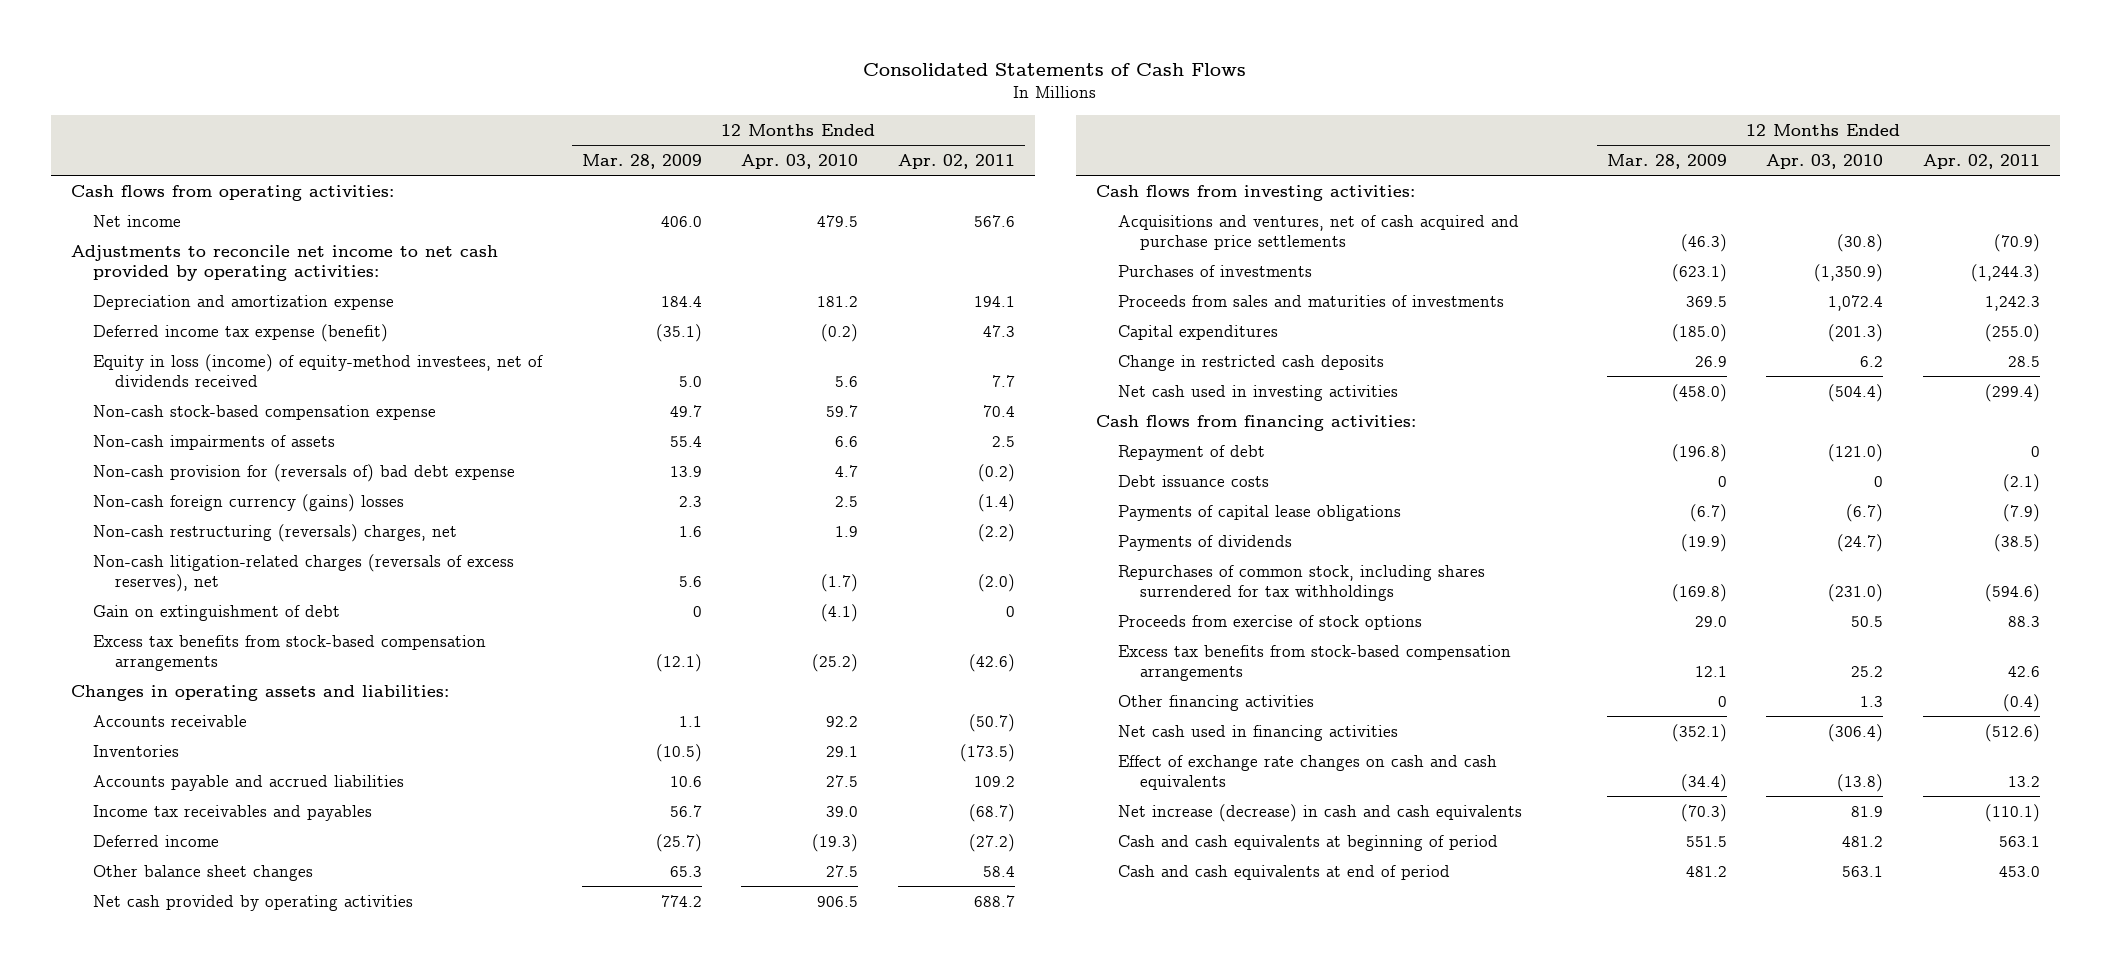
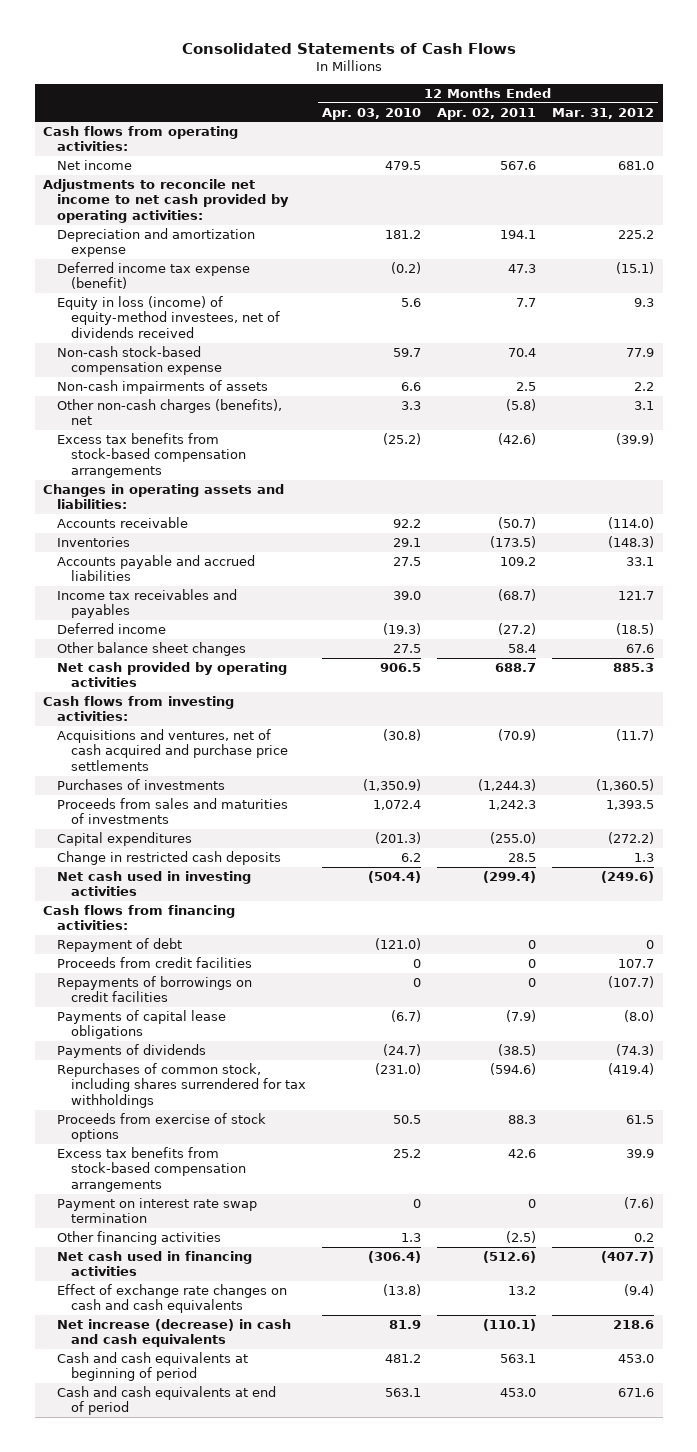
- | 12 Months Ended Mar. 28, 2009 | 12 Months Ended Apr. 03, 2010 | 12 Months Ended Apr. 02, 2011
+ | 12 Months Ended Apr. 03, 2010 | 12 Months Ended Apr. 02, 2011 | 12 Months Ended Mar. 31, 2012
- Non-cash provision for (reversals of) bad debt expense | 13.9 | 4.7 | (0.2)
- Non-cash foreign currency (gains) losses | 2.3 | 2.5 | (1.4)
- Non-cash restructuring (reversals) charges, net | 1.6 | 1.9 | (2.2)
- Non-cash litigation-related charges (reversals of excess reserves), net | 5.6 | (1.7) | (2.0)
- Gain on extinguishment of debt | 0 | (4.1) | 0
+ Other non-cash charges (benefits), net | 3.3 | (5.8) | 3.1
- Debt issuance costs | 0 | 0 | (2.1)
+ Proceeds from credit facilities | 0 | 0 | 107.7
+ Repayments of borrowings on credit facilities | 0 | 0 | (107.7)
- Other financing activities | 0 | 1.3 | (0.4)
+ Payment on interest rate swap termination | 0 | 0 | (7.6)
+ Other financing activities | 1.3 | (2.5) | 0.2

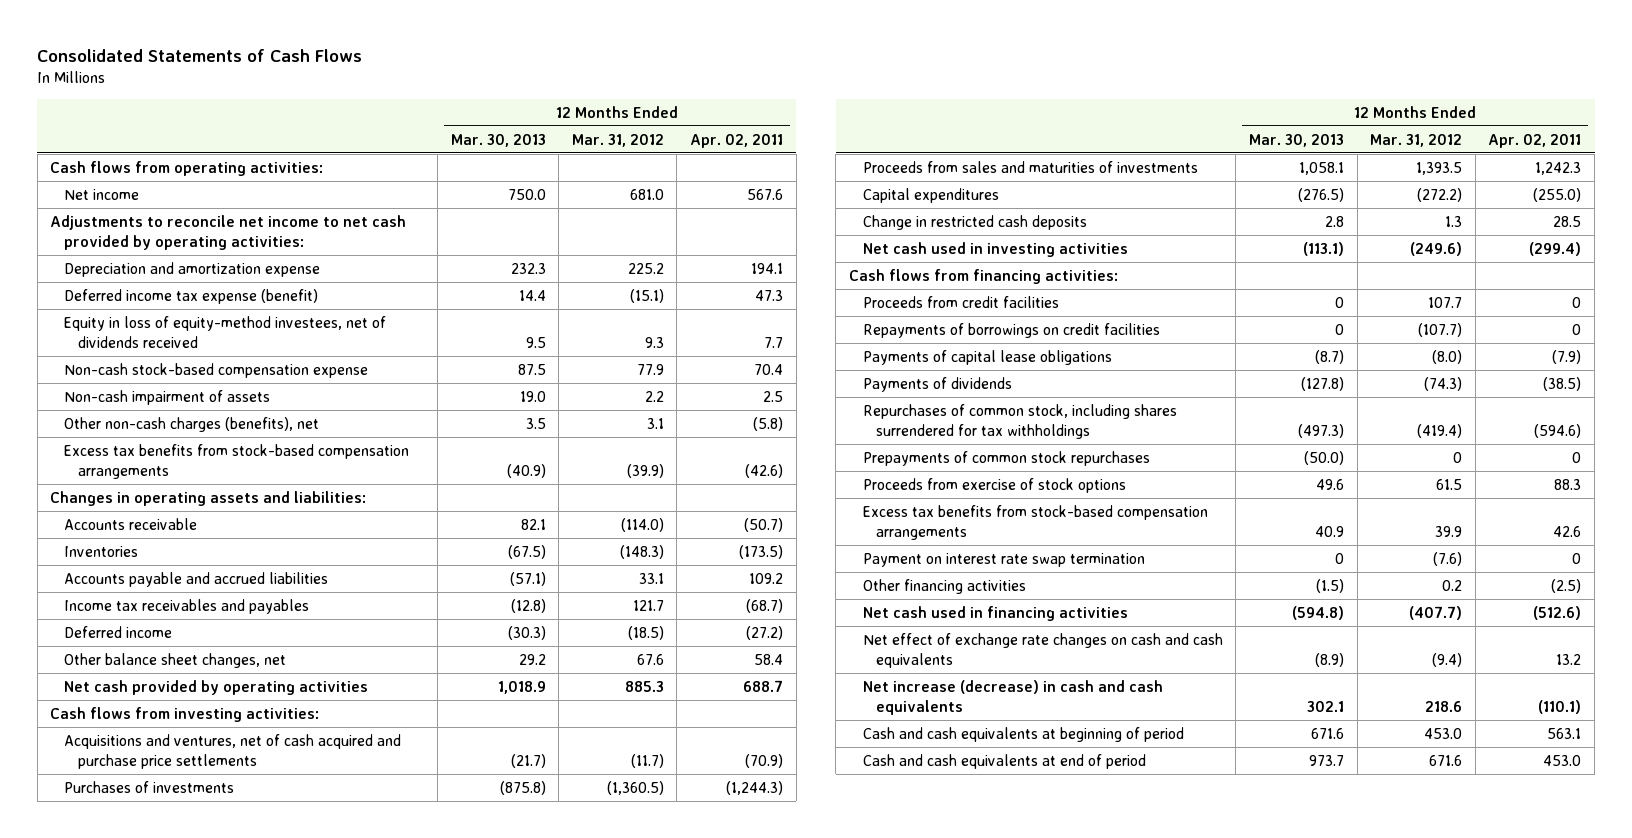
- | 12 Months Ended Apr. 03, 2010 | 12 Months Ended Apr. 02, 2011 | 12 Months Ended Mar. 31, 2012
+ | 12 Months Ended Mar. 30, 2013 | 12 Months Ended Mar. 31, 2012 | 12 Months Ended Apr. 02, 2011
- Equity in loss (income) of equity-method investees, net of dividends received | 5.6 | 7.7 | 9.3
+ Equity in loss of equity-method investees, net of dividends received | 9.5 | 9.3 | 7.7
- Non-cash impairments of assets | 6.6 | 2.5 | 2.2
+ Non-cash impairment of assets | 19.0 | 2.2 | 2.5
- Other balance sheet changes | 27.5 | 58.4 | 67.6
+ Other balance sheet changes, net | 29.2 | 67.6 | 58.4
- Repayment of debt | (121.0) | 0 | 0
+ Prepayments of common stock repurchases | (50.0) | 0 | 0
- Effect of exchange rate changes on cash and cash equivalents | (13.8) | 13.2 | (9.4)
+ Net effect of exchange rate changes on cash and cash equivalents | (8.9) | (9.4) | 13.2

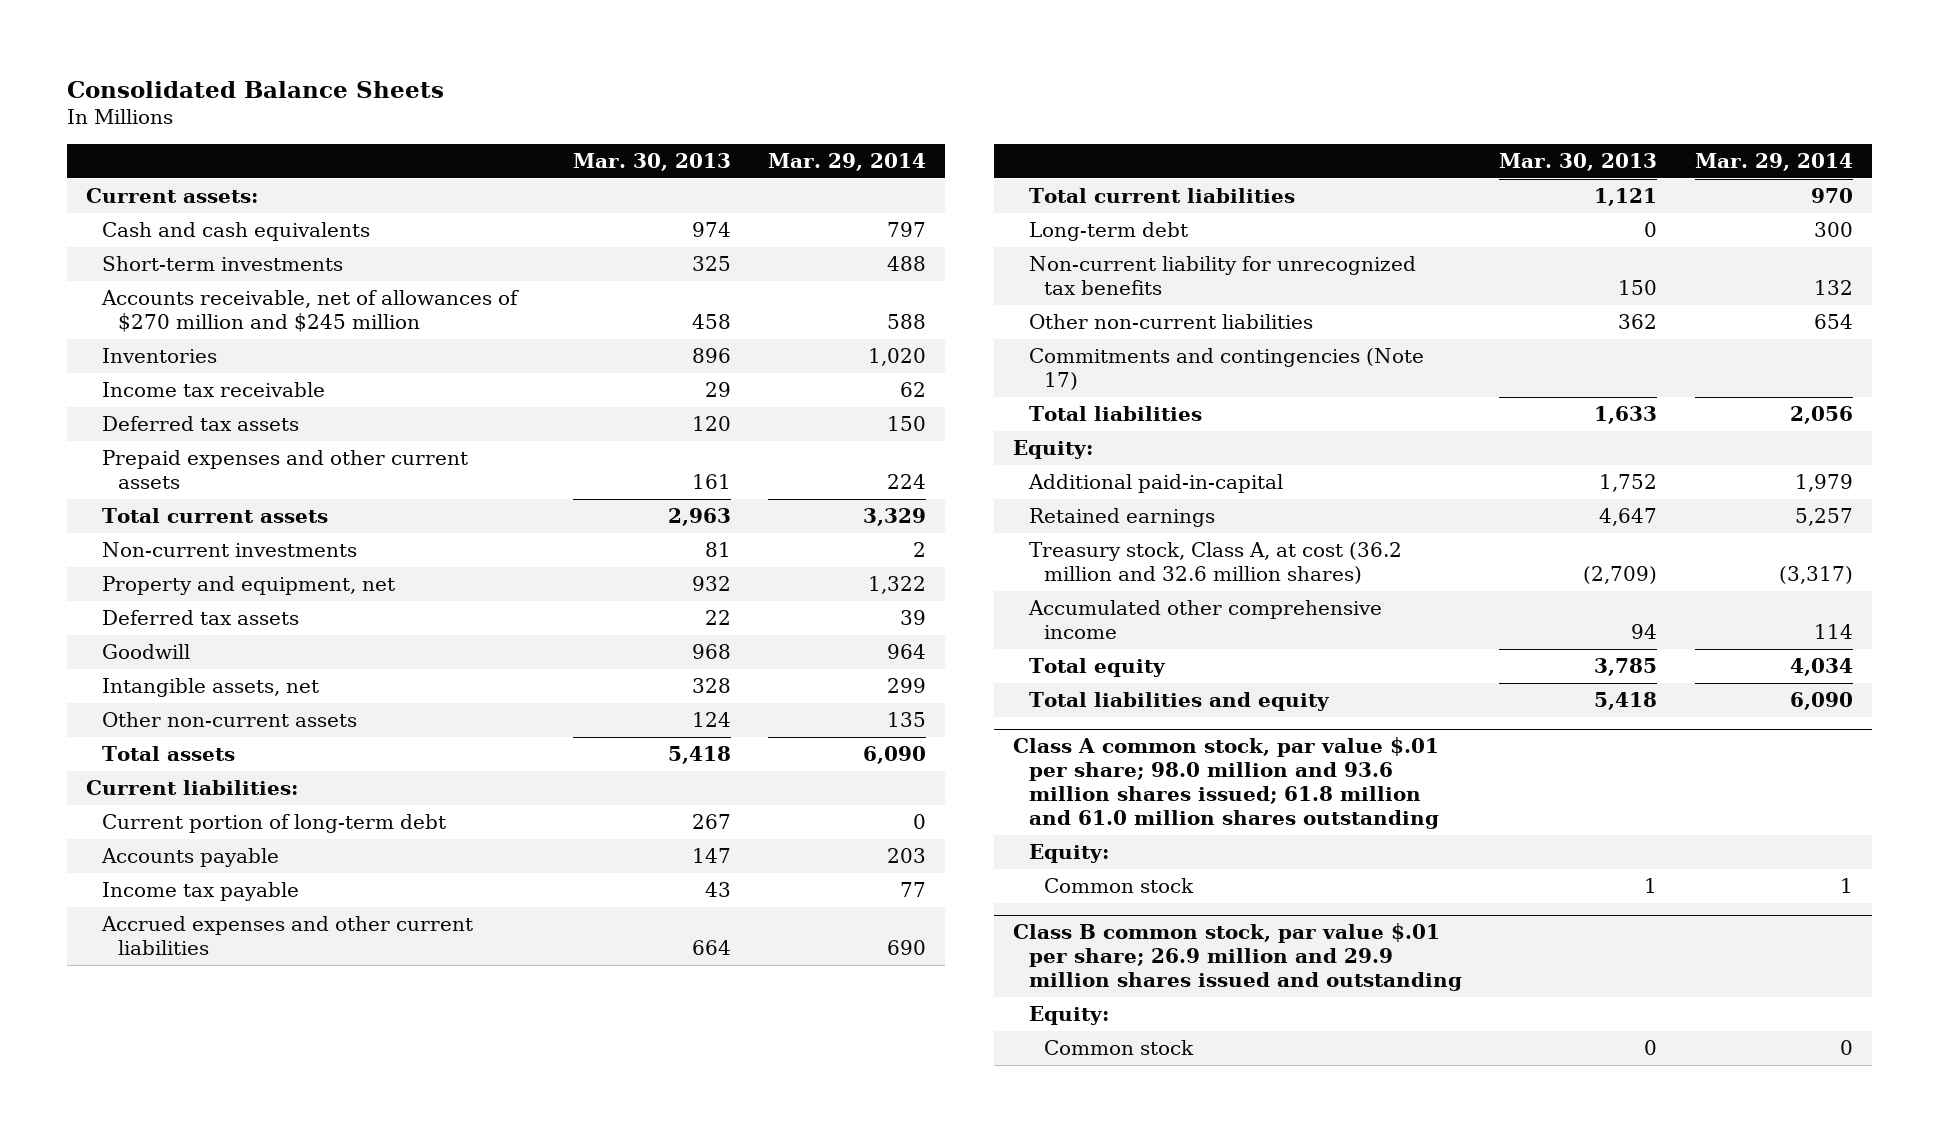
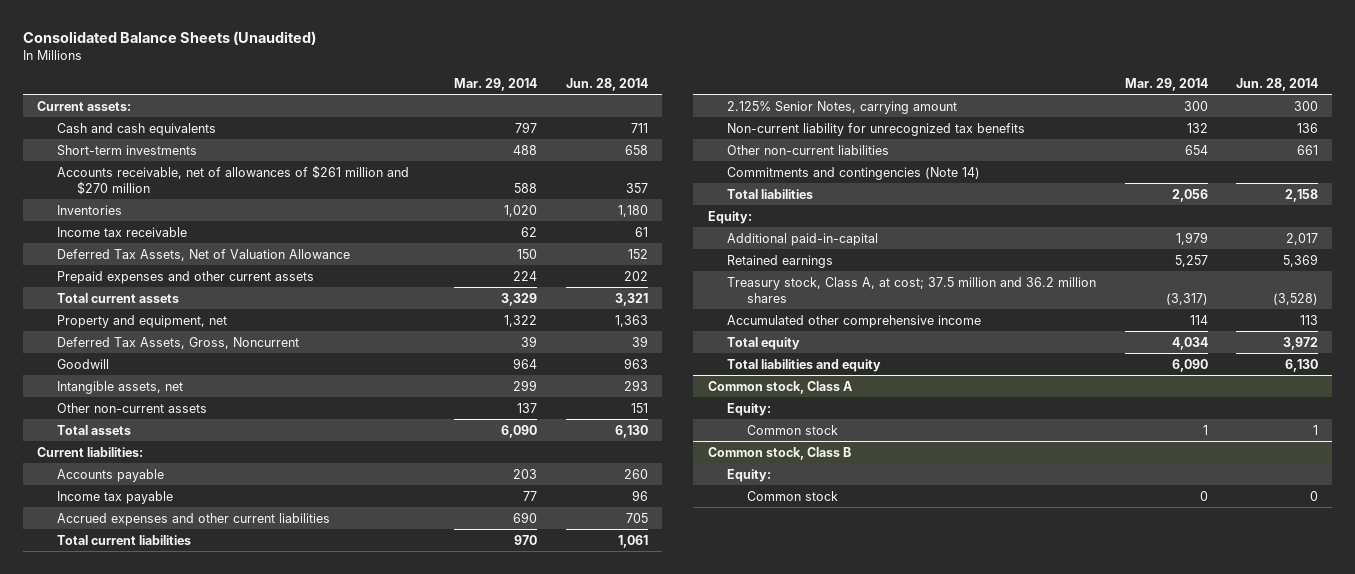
- Consolidated Balance Sheets
+ Consolidated Balance Sheets (Unaudited)
- | Mar. 30, 2013 | Mar. 29, 2014
+ | Mar. 29, 2014 | Jun. 28, 2014
- Accounts receivable, net of allowances of $270 million and $245 million | 458 | 588
+ Accounts receivable, net of allowances of $261 million and $270 million | 588 | 357
- Deferred tax assets | 120 | 150
+ Deferred Tax Assets, Net of Valuation Allowance | 150 | 152
- Non-current investments | 81 | 2
- Deferred tax assets | 22 | 39
+ Deferred Tax Assets, Gross, Noncurrent | 39 | 39
- Other non-current assets | 124 | 135
+ Other non-current assets | 137 | 151
- Current portion of long-term debt | 267 | 0
- Long-term debt | 0 | 300
+ 2.125% Senior Notes, carrying amount | 300 | 300
- Commitments and contingencies (Note 17)
+ Commitments and contingencies (Note 14)
- Treasury stock, Class A, at cost (36.2 million and 32.6 million shares) | (2,709) | (3,317)
+ Treasury stock, Class A, at cost; 37.5 million and 36.2 million shares | (3,317) | (3,528)
- Class A common stock, par value $.01 per share; 98.0 million and 93.6 million shares issued; 61.8 million and 61.0 million shares outstanding
+ Common stock, Class A
- Class B common stock, par value $.01 per share; 26.9 million and 29.9 million shares issued and outstanding
+ Common stock, Class B

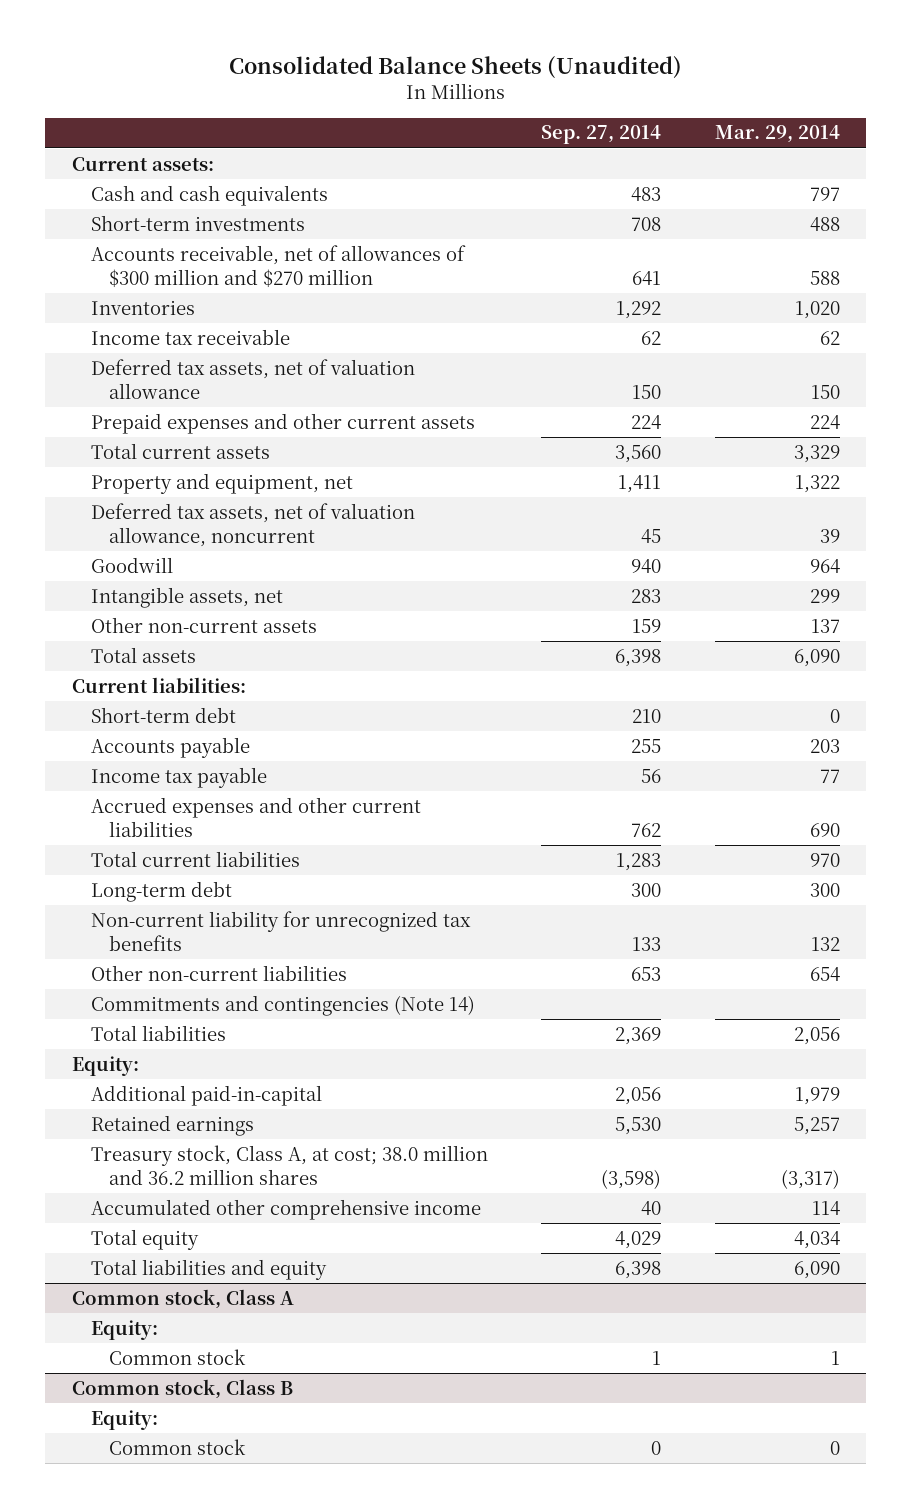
- | Mar. 29, 2014 | Jun. 28, 2014
+ | Sep. 27, 2014 | Mar. 29, 2014
- Accounts receivable, net of allowances of $261 million and $270 million | 588 | 357
+ Accounts receivable, net of allowances of $300 million and $270 million | 641 | 588
- Deferred Tax Assets, Net of Valuation Allowance | 150 | 152
+ Deferred tax assets, net of valuation allowance | 150 | 150
- Deferred Tax Assets, Gross, Noncurrent | 39 | 39
+ Deferred tax assets, net of valuation allowance, noncurrent | 45 | 39
+ Short-term debt | 210 | 0
- 2.125% Senior Notes, carrying amount | 300 | 300
+ Long-term debt | 300 | 300
- Treasury stock, Class A, at cost; 37.5 million and 36.2 million shares | (3,317) | (3,528)
+ Treasury stock, Class A, at cost; 38.0 million and 36.2 million shares | (3,598) | (3,317)

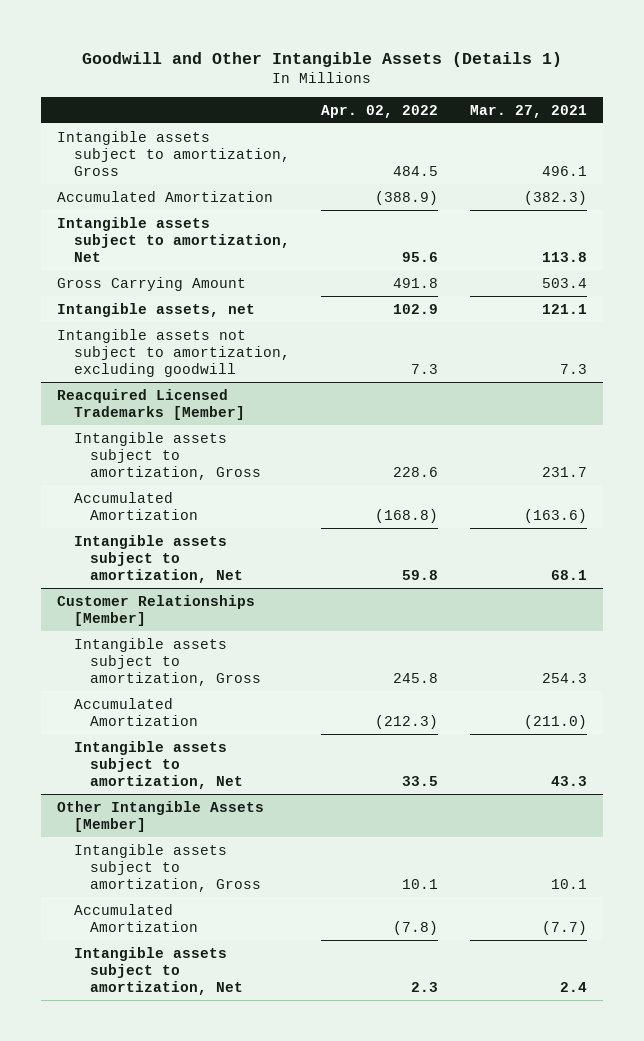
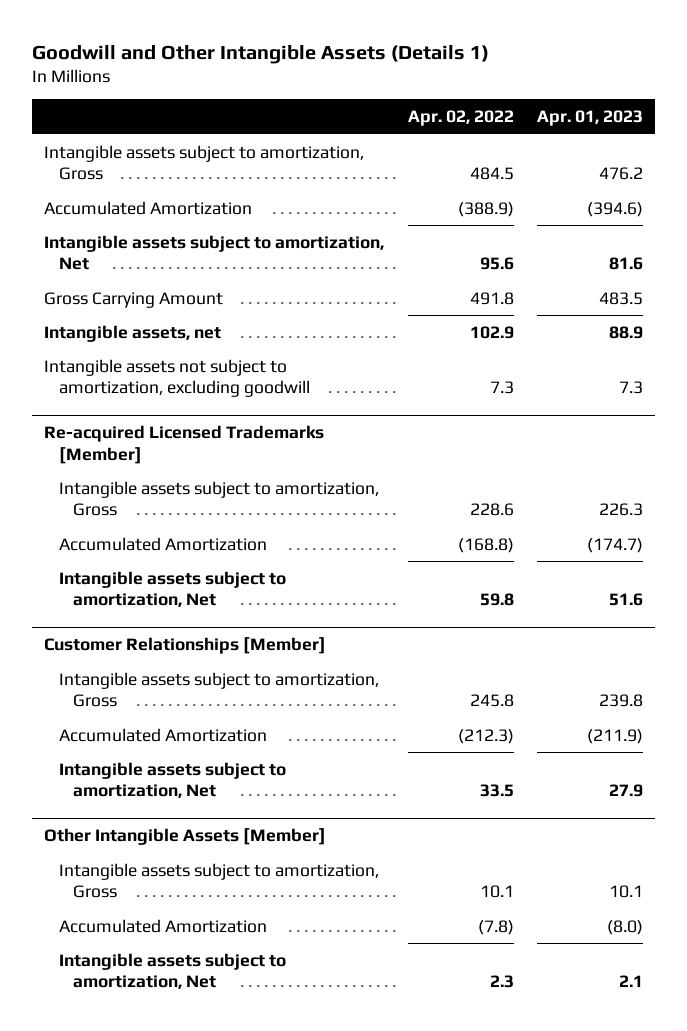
- | Apr. 02, 2022 | Mar. 27, 2021
+ | Apr. 02, 2022 | Apr. 01, 2023
- Reacquired Licensed Trademarks [Member]
+ Re-acquired Licensed Trademarks [Member]

